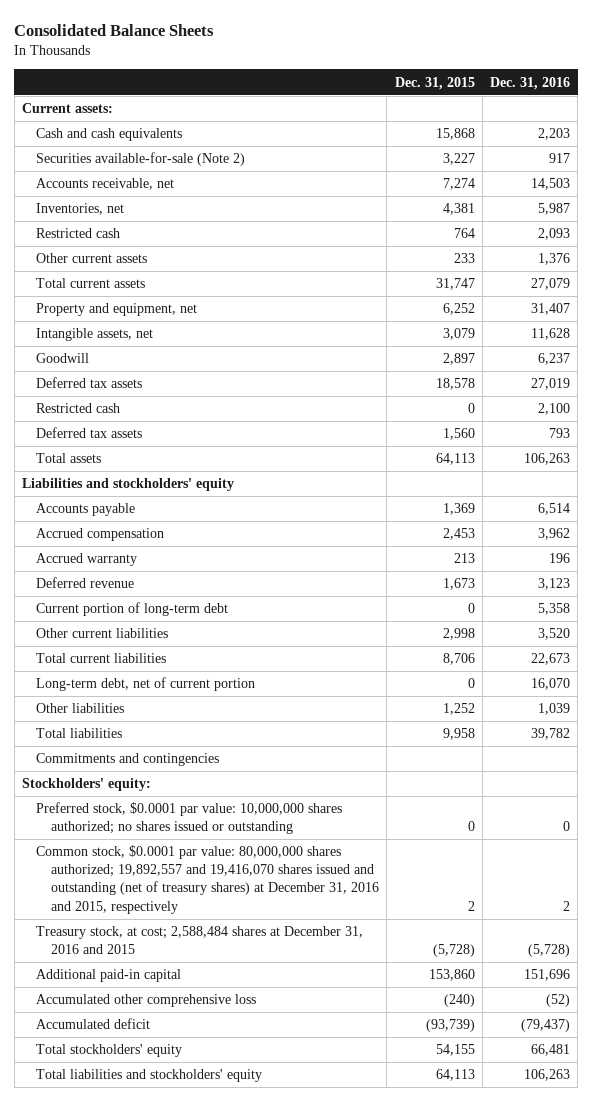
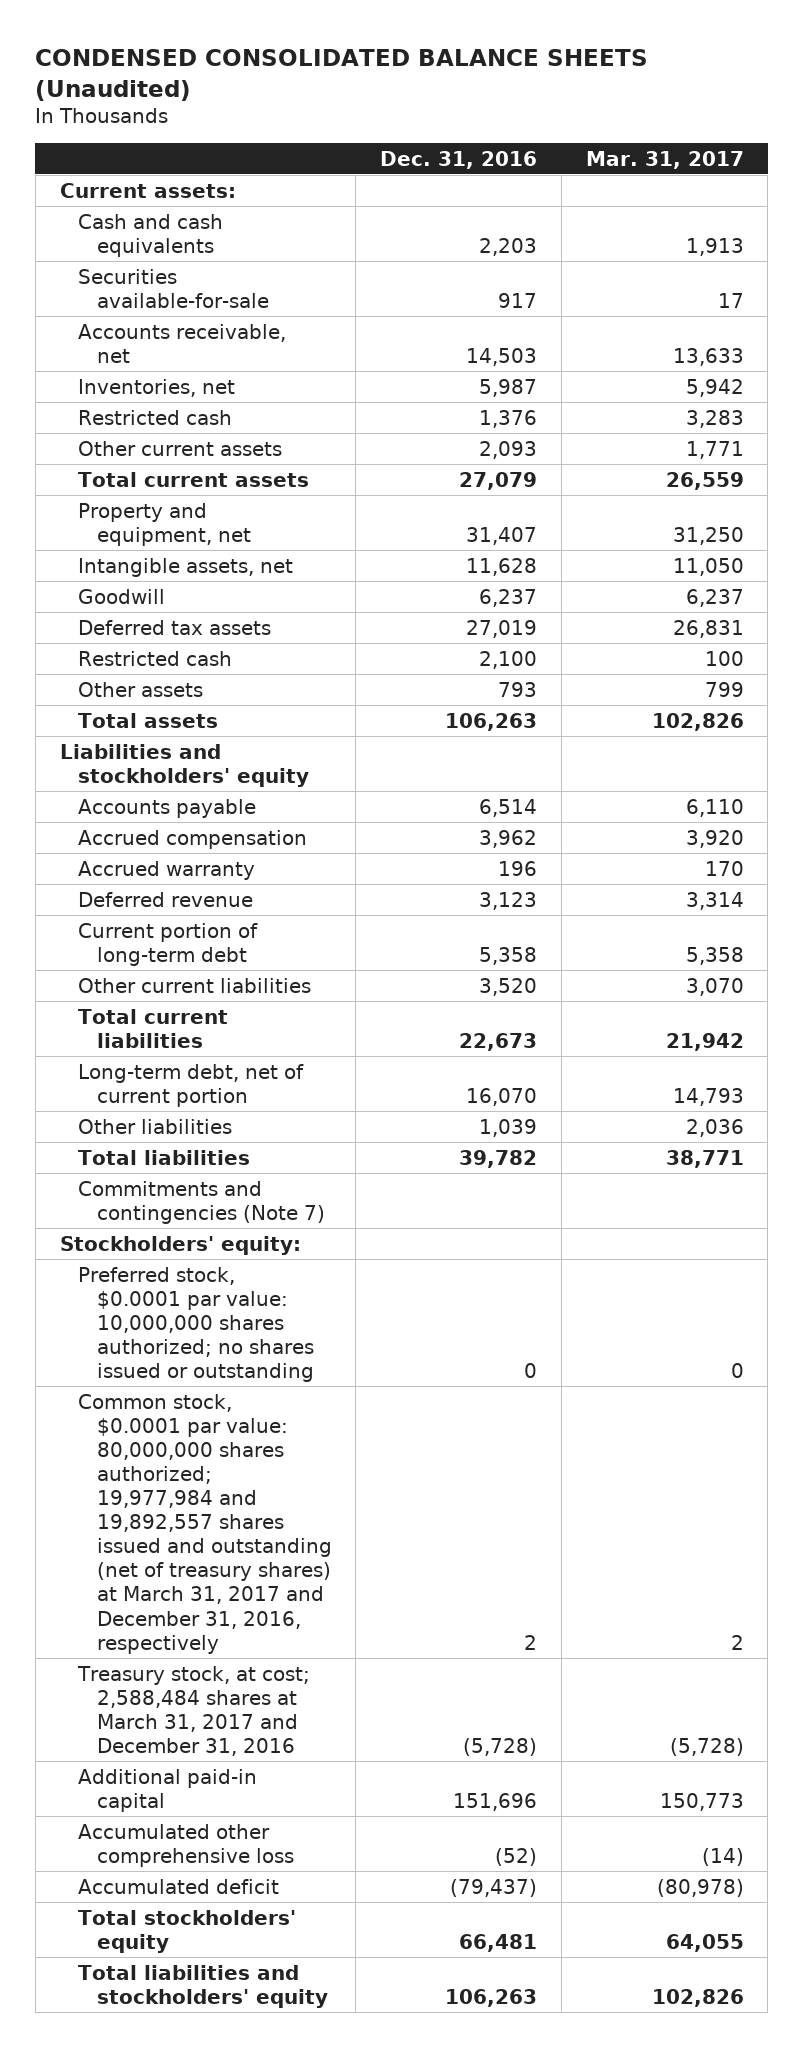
- Consolidated Balance Sheets
+ CONDENSED CONSOLIDATED BALANCE SHEETS (Unaudited)
- | Dec. 31, 2015 | Dec. 31, 2016
+ | Dec. 31, 2016 | Mar. 31, 2017
- Securities available-for-sale (Note 2) | 3,227 | 917
+ Securities available-for-sale | 917 | 17
- Restricted cash | 764 | 2,093
- Other current assets | 233 | 1,376
+ Restricted cash | 1,376 | 3,283
+ Other current assets | 2,093 | 1,771
- Deferred tax assets | 1,560 | 793
+ Other assets | 793 | 799
- Commitments and contingencies
+ Commitments and contingencies (Note 7)
- Common stock, $0.0001 par value: 80,000,000 shares authorized; 19,892,557 and 19,416,070 shares issued and outstanding (net of treasury shares) at December 31, 2016 and 2015, respectively | 2 | 2
- Treasury stock, at cost; 2,588,484 shares at December 31, 2016 and 2015 | (5,728) | (5,728)
+ Common stock, $0.0001 par value: 80,000,000 shares authorized; 19,977,984 and 19,892,557 shares issued and outstanding (net of treasury shares) at March 31, 2017 and December 31, 2016, respectively | 2 | 2
+ Treasury stock, at cost; 2,588,484 shares at March 31, 2017 and December 31, 2016 | (5,728) | (5,728)

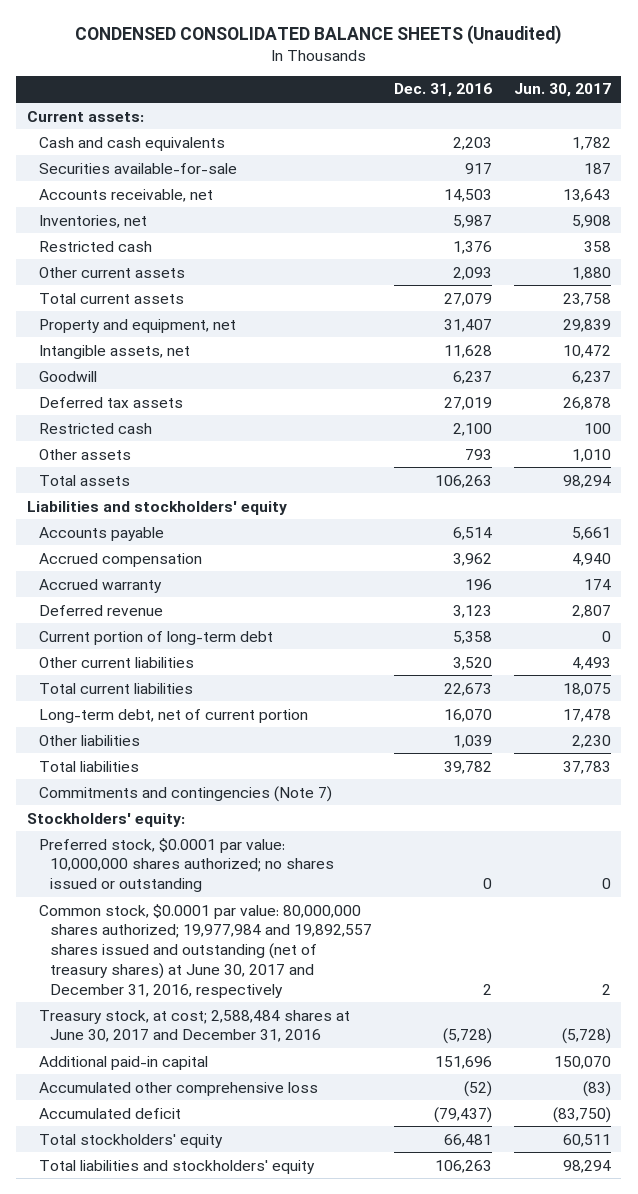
- | Dec. 31, 2016 | Mar. 31, 2017
+ | Dec. 31, 2016 | Jun. 30, 2017
- Common stock, $0.0001 par value: 80,000,000 shares authorized; 19,977,984 and 19,892,557 shares issued and outstanding (net of treasury shares) at March 31, 2017 and December 31, 2016, respectively | 2 | 2
- Treasury stock, at cost; 2,588,484 shares at March 31, 2017 and December 31, 2016 | (5,728) | (5,728)
+ Common stock, $0.0001 par value: 80,000,000 shares authorized; 19,977,984 and 19,892,557 shares issued and outstanding (net of treasury shares) at June 30, 2017 and December 31, 2016, respectively | 2 | 2
+ Treasury stock, at cost; 2,588,484 shares at June 30, 2017 and December 31, 2016 | (5,728) | (5,728)

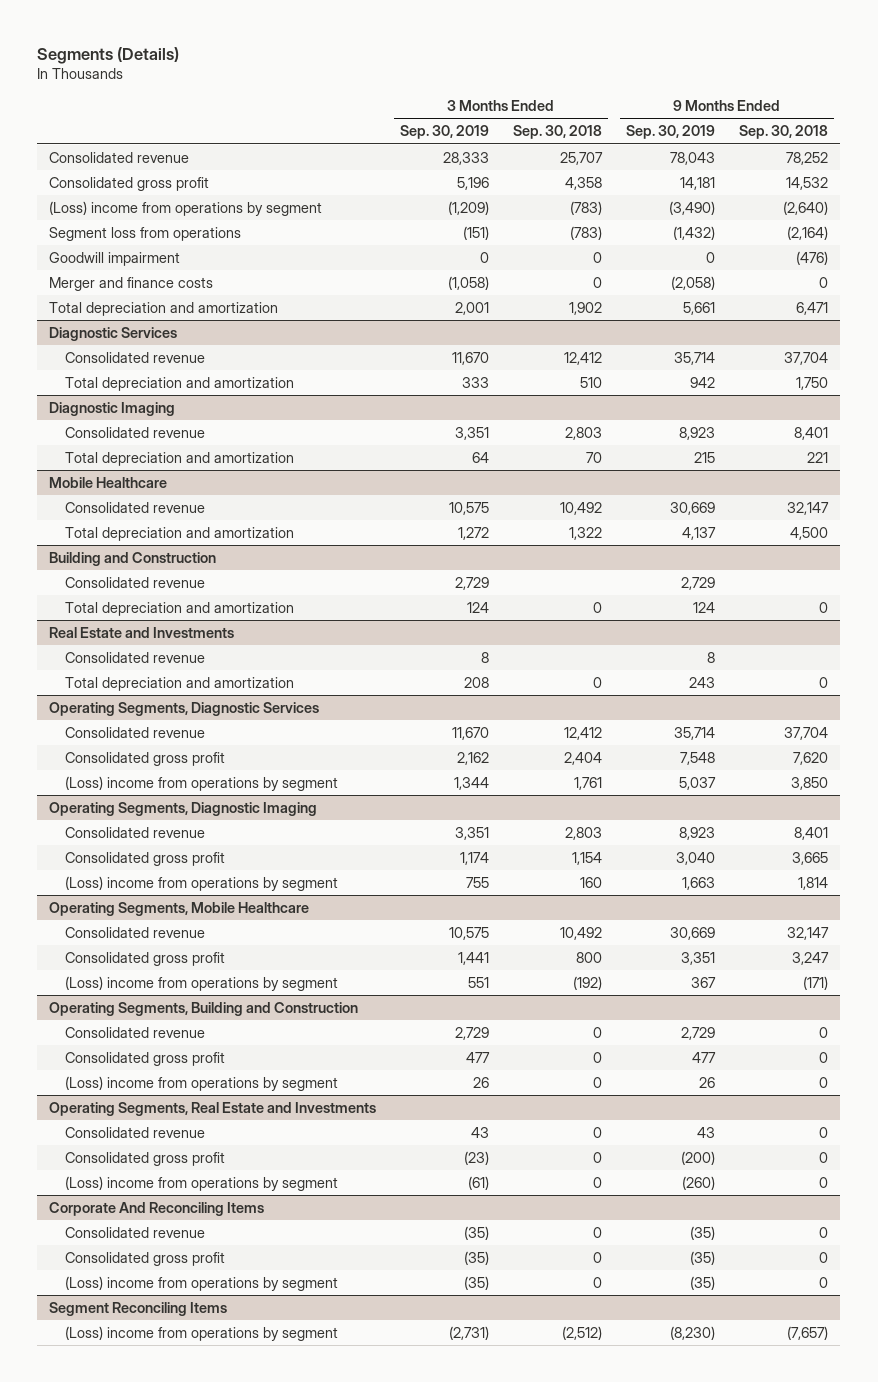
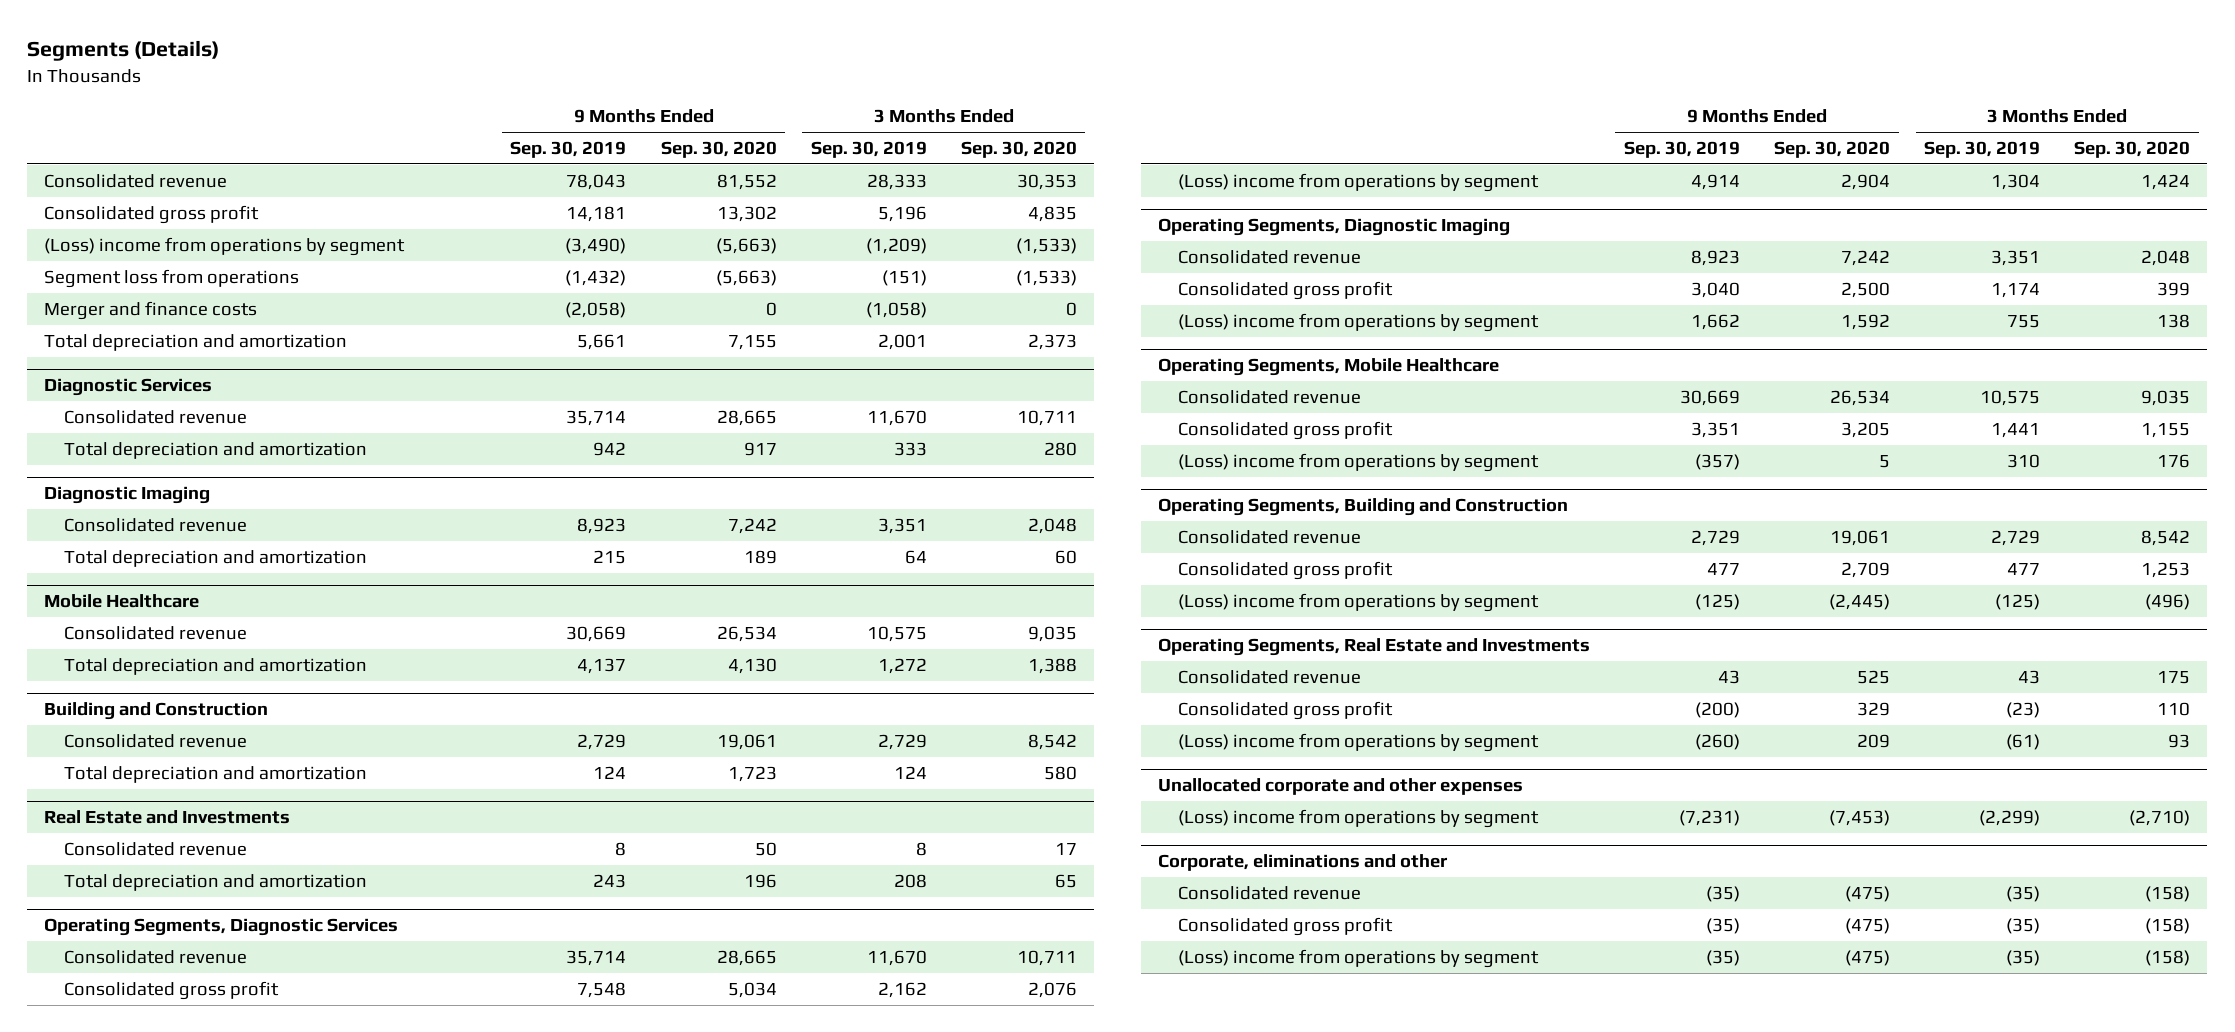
- | 3 Months Ended Sep. 30, 2019 | 3 Months Ended Sep. 30, 2018 | 9 Months Ended Sep. 30, 2019 | 9 Months Ended Sep. 30, 2018
+ | 9 Months Ended Sep. 30, 2019 | 9 Months Ended Sep. 30, 2020 | 3 Months Ended Sep. 30, 2019 | 3 Months Ended Sep. 30, 2020
- Goodwill impairment | 0 | 0 | 0 | (476)
@ Operating Segments, Diagnostic Services
- (Loss) income from operations by segment | 1,344 | 1,761 | 5,037 | 3,850
+ (Loss) income from operations by segment | 4,914 | 2,904 | 1,304 | 1,424
@ Operating Segments, Diagnostic Imaging
- (Loss) income from operations by segment | 755 | 160 | 1,663 | 1,814
+ (Loss) income from operations by segment | 1,662 | 1,592 | 755 | 138
@ Operating Segments, Mobile Healthcare
- (Loss) income from operations by segment | 551 | (192) | 367 | (171)
+ (Loss) income from operations by segment | (357) | 5 | 310 | 176
@ Operating Segments, Building and Construction
- (Loss) income from operations by segment | 26 | 0 | 26 | 0
+ (Loss) income from operations by segment | (125) | (2,445) | (125) | (496)
- Corporate And Reconciling Items
+ Unallocated corporate and other expenses
+ (Loss) income from operations by segment | (7,231) | (7,453) | (2,299) | (2,710)
+ Corporate, eliminations and other
- Segment Reconciling Items
- (Loss) income from operations by segment | (2,731) | (2,512) | (8,230) | (7,657)

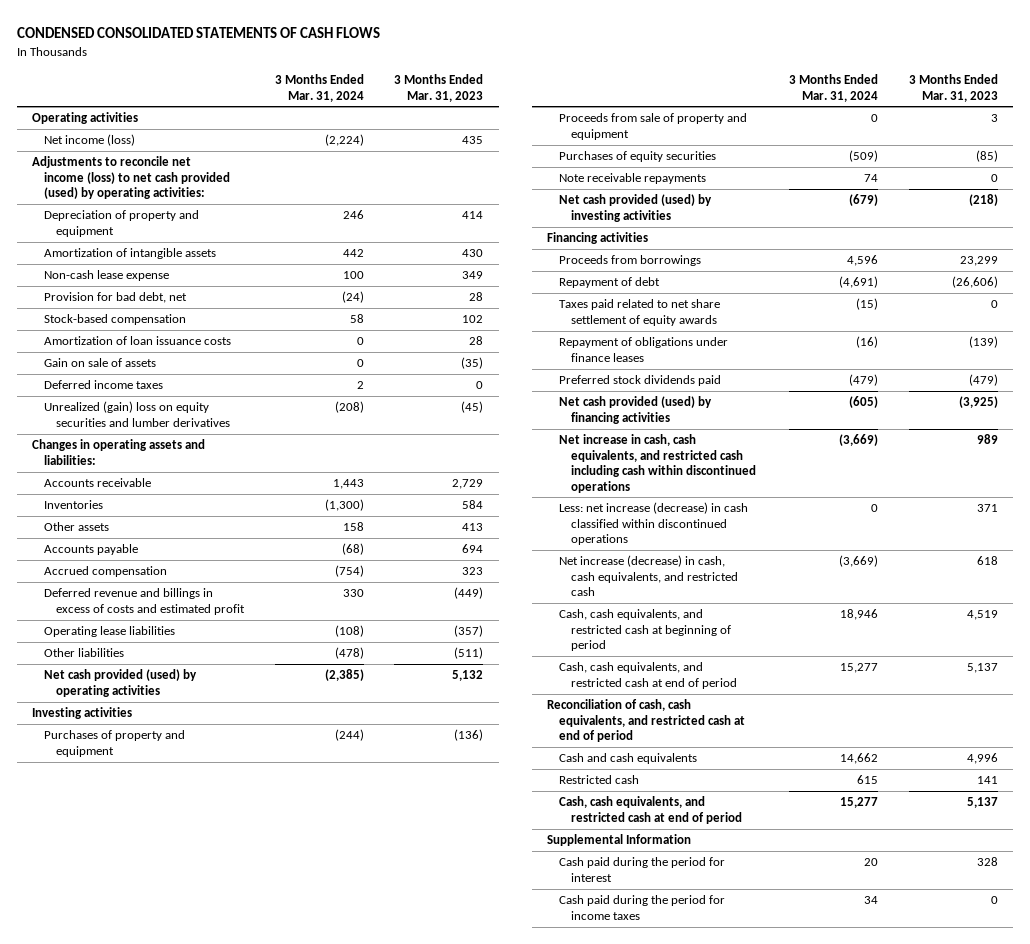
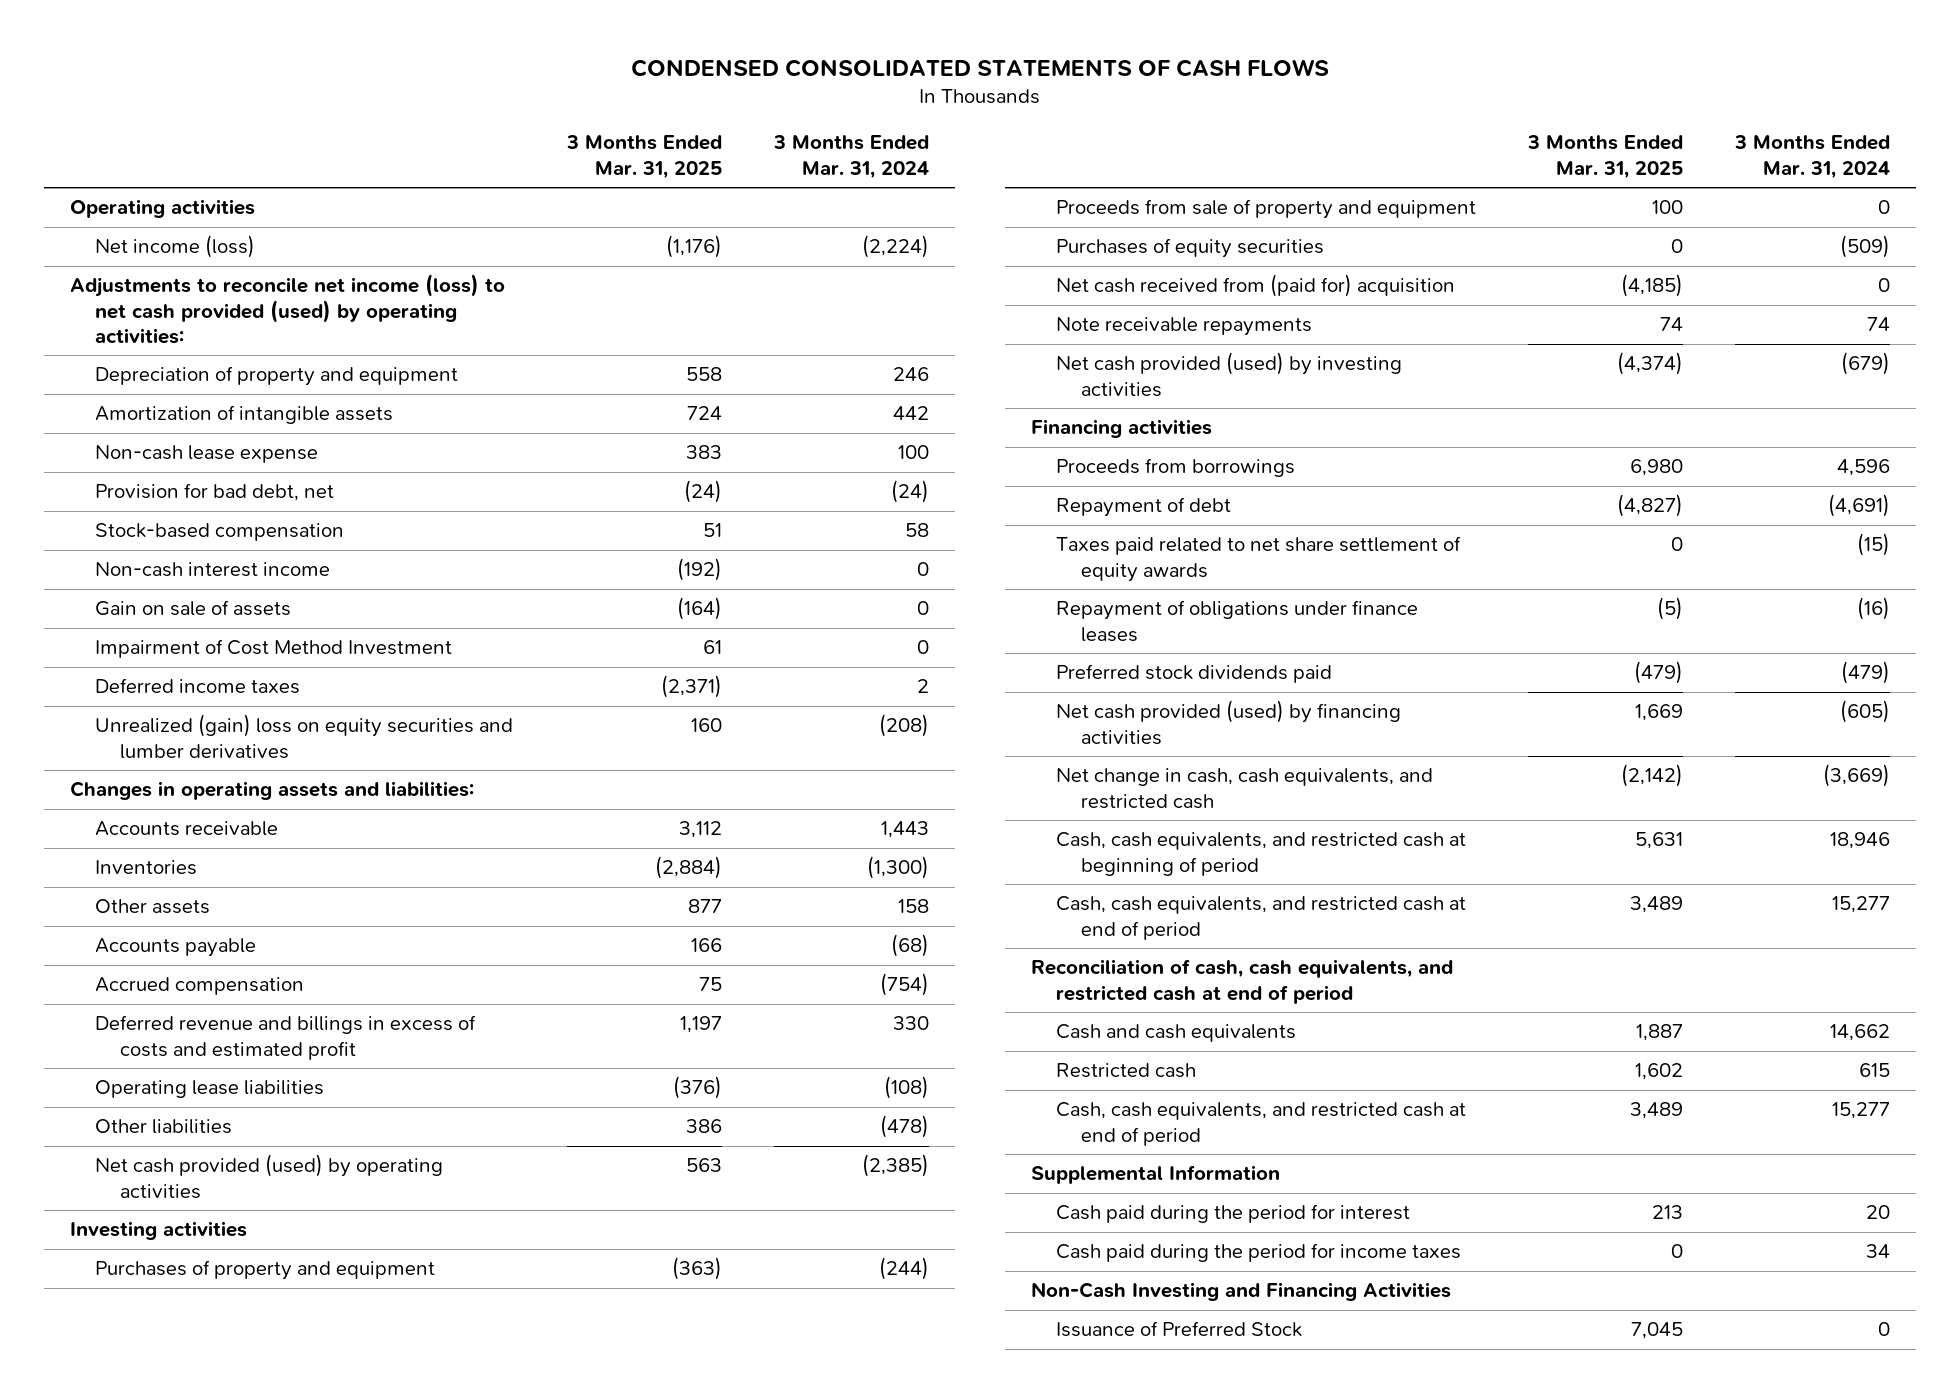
- | 3 Months Ended Mar. 31, 2024 | 3 Months Ended Mar. 31, 2023
+ | 3 Months Ended Mar. 31, 2025 | 3 Months Ended Mar. 31, 2024
- Amortization of loan issuance costs | 0 | 28
+ Non-cash interest income | (192) | 0
+ Impairment of Cost Method Investment | 61 | 0
+ Net cash received from (paid for) acquisition | (4,185) | 0
- Net increase in cash, cash equivalents, and restricted cash including cash within discontinued operations | (3,669) | 989
- Less: net increase (decrease) in cash classified within discontinued operations | 0 | 371
- Net increase (decrease) in cash, cash equivalents, and restricted cash | (3,669) | 618
+ Net change in cash, cash equivalents, and restricted cash | (2,142) | (3,669)
+ Non-Cash Investing and Financing Activities
+ Issuance of Preferred Stock | 7,045 | 0

